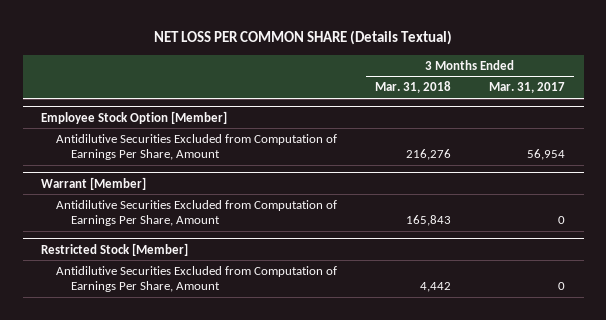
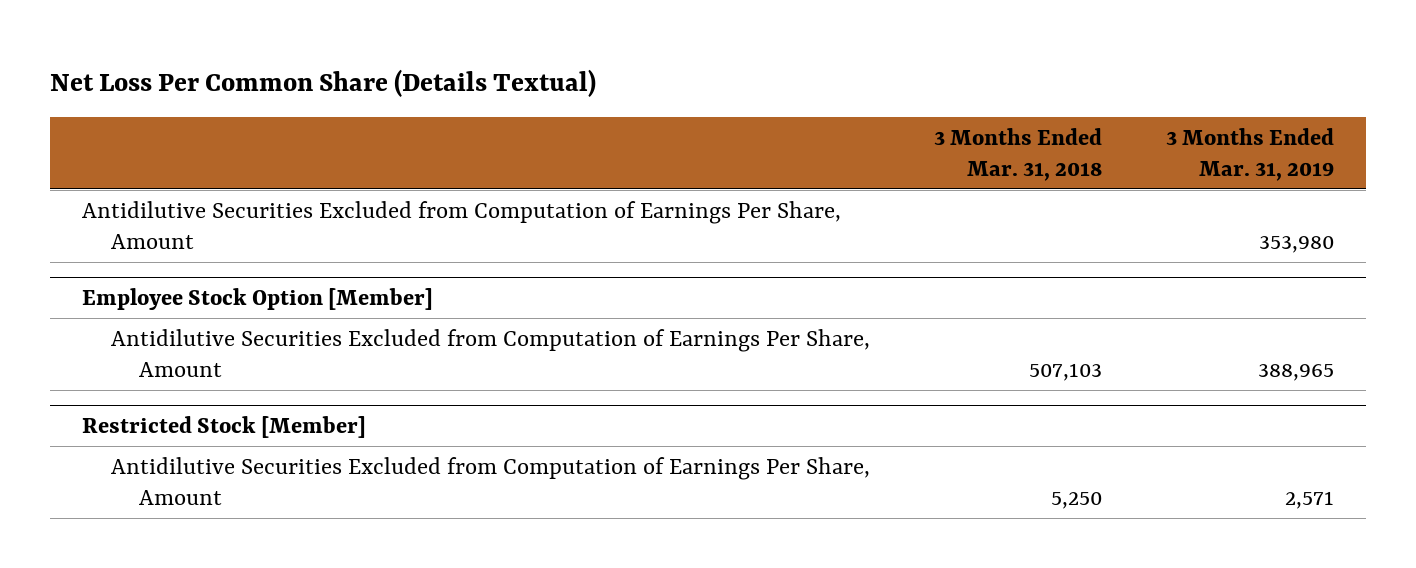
- NET LOSS PER COMMON SHARE (Details Textual)
+ Net Loss Per Common Share (Details Textual)
- | 3 Months Ended Mar. 31, 2018 | 3 Months Ended Mar. 31, 2017
+ | 3 Months Ended Mar. 31, 2018 | 3 Months Ended Mar. 31, 2019
+ Antidilutive Securities Excluded from Computation of Earnings Per Share, Amount | | 353,980
@ Employee Stock Option [Member]
- Antidilutive Securities Excluded from Computation of Earnings Per Share, Amount | 216,276 | 56,954
- Warrant [Member]
- Antidilutive Securities Excluded from Computation of Earnings Per Share, Amount | 165,843 | 0
@ Employee Stock Option [Member]
+ Antidilutive Securities Excluded from Computation of Earnings Per Share, Amount | 507,103 | 388,965
@ Restricted Stock [Member]
- Antidilutive Securities Excluded from Computation of Earnings Per Share, Amount | 4,442 | 0
+ Antidilutive Securities Excluded from Computation of Earnings Per Share, Amount | 5,250 | 2,571

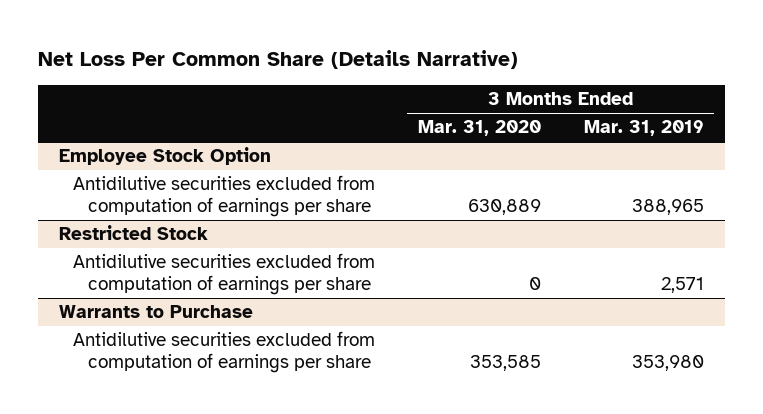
- Net Loss Per Common Share (Details Textual)
+ Net Loss Per Common Share (Details Narrative)
- | 3 Months Ended Mar. 31, 2018 | 3 Months Ended Mar. 31, 2019
+ | 3 Months Ended Mar. 31, 2020 | 3 Months Ended Mar. 31, 2019
- Antidilutive Securities Excluded from Computation of Earnings Per Share, Amount | | 353,980
- Employee Stock Option [Member]
- Antidilutive Securities Excluded from Computation of Earnings Per Share, Amount | 507,103 | 388,965
- Restricted Stock [Member]
- Antidilutive Securities Excluded from Computation of Earnings Per Share, Amount | 5,250 | 2,571
+ Employee Stock Option
+ Antidilutive securities excluded from computation of earnings per share | 630,889 | 388,965
+ Restricted Stock
+ Antidilutive securities excluded from computation of earnings per share | 0 | 2,571
+ Warrants to Purchase
+ Antidilutive securities excluded from computation of earnings per share | 353,585 | 353,980

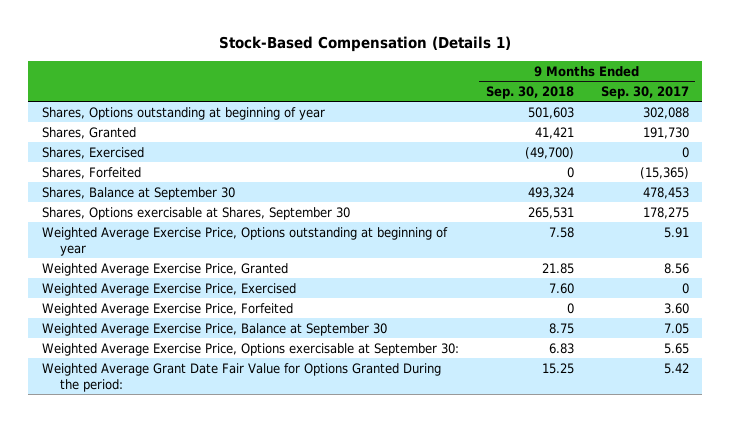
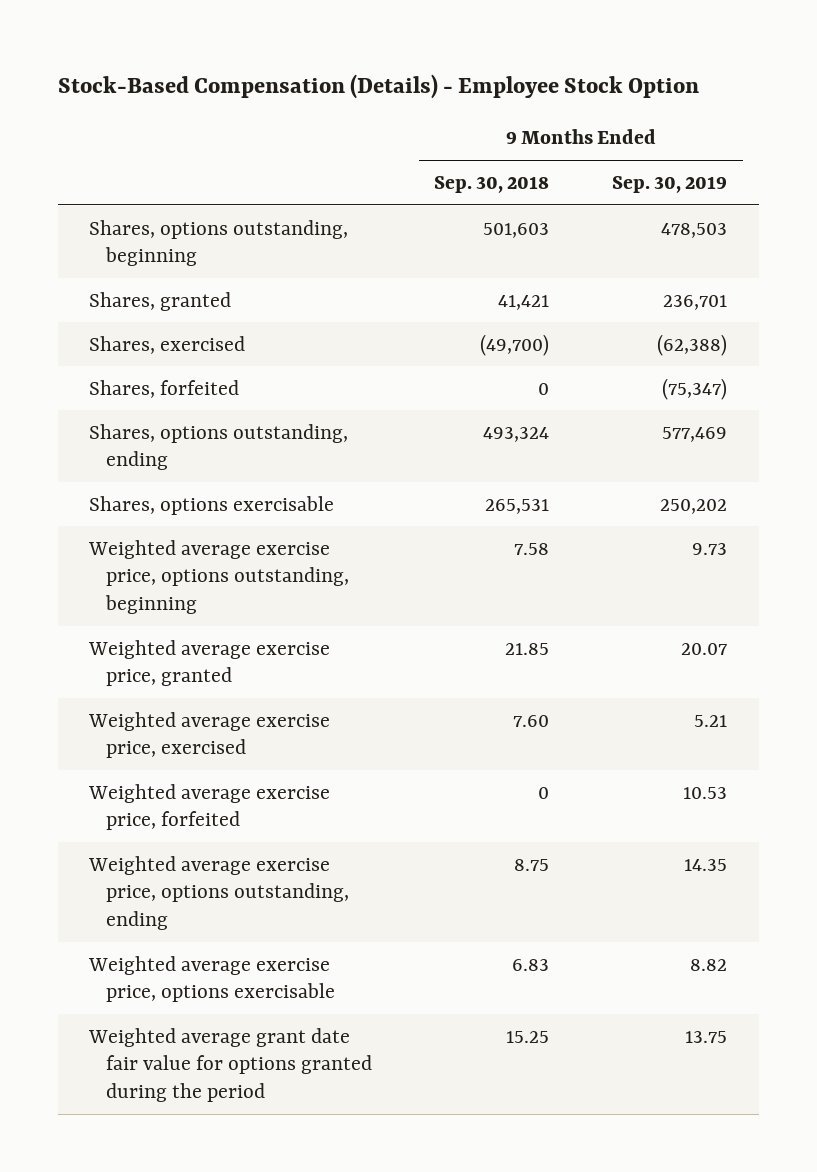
- Stock-Based Compensation (Details 1)
+ Stock-Based Compensation (Details) - Employee Stock Option
- | 9 Months Ended Sep. 30, 2018 | 9 Months Ended Sep. 30, 2017
+ | 9 Months Ended Sep. 30, 2018 | 9 Months Ended Sep. 30, 2019
- Shares, Options outstanding at beginning of year | 501,603 | 302,088
- Shares, Granted | 41,421 | 191,730
- Shares, Exercised | (49,700) | 0
- Shares, Forfeited | 0 | (15,365)
- Shares, Balance at September 30 | 493,324 | 478,453
- Shares, Options exercisable at Shares, September 30 | 265,531 | 178,275
- Weighted Average Exercise Price, Options outstanding at beginning of year | 7.58 | 5.91
- Weighted Average Exercise Price, Granted | 21.85 | 8.56
- Weighted Average Exercise Price, Exercised | 7.60 | 0
- Weighted Average Exercise Price, Forfeited | 0 | 3.60
- Weighted Average Exercise Price, Balance at September 30 | 8.75 | 7.05
- Weighted Average Exercise Price, Options exercisable at September 30: | 6.83 | 5.65
- Weighted Average Grant Date Fair Value for Options Granted During the period: | 15.25 | 5.42
+ Shares, options outstanding, beginning | 501,603 | 478,503
+ Shares, granted | 41,421 | 236,701
+ Shares, exercised | (49,700) | (62,388)
+ Shares, forfeited | 0 | (75,347)
+ Shares, options outstanding, ending | 493,324 | 577,469
+ Shares, options exercisable | 265,531 | 250,202
+ Weighted average exercise price, options outstanding, beginning | 7.58 | 9.73
+ Weighted average exercise price, granted | 21.85 | 20.07
+ Weighted average exercise price, exercised | 7.60 | 5.21
+ Weighted average exercise price, forfeited | 0 | 10.53
+ Weighted average exercise price, options outstanding, ending | 8.75 | 14.35
+ Weighted average exercise price, options exercisable | 6.83 | 8.82
+ Weighted average grant date fair value for options granted during the period | 15.25 | 13.75

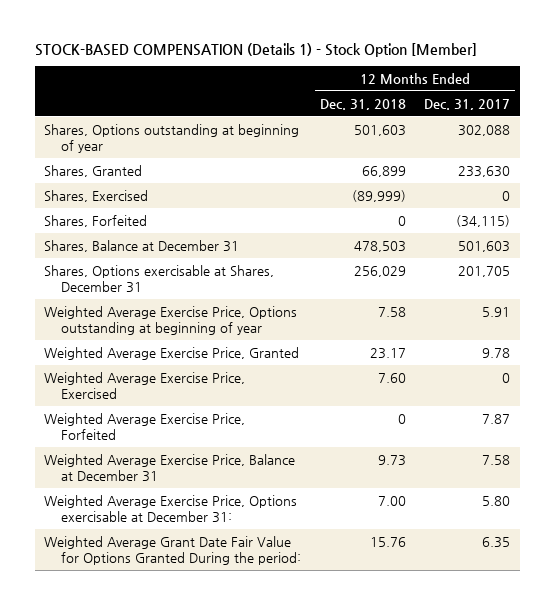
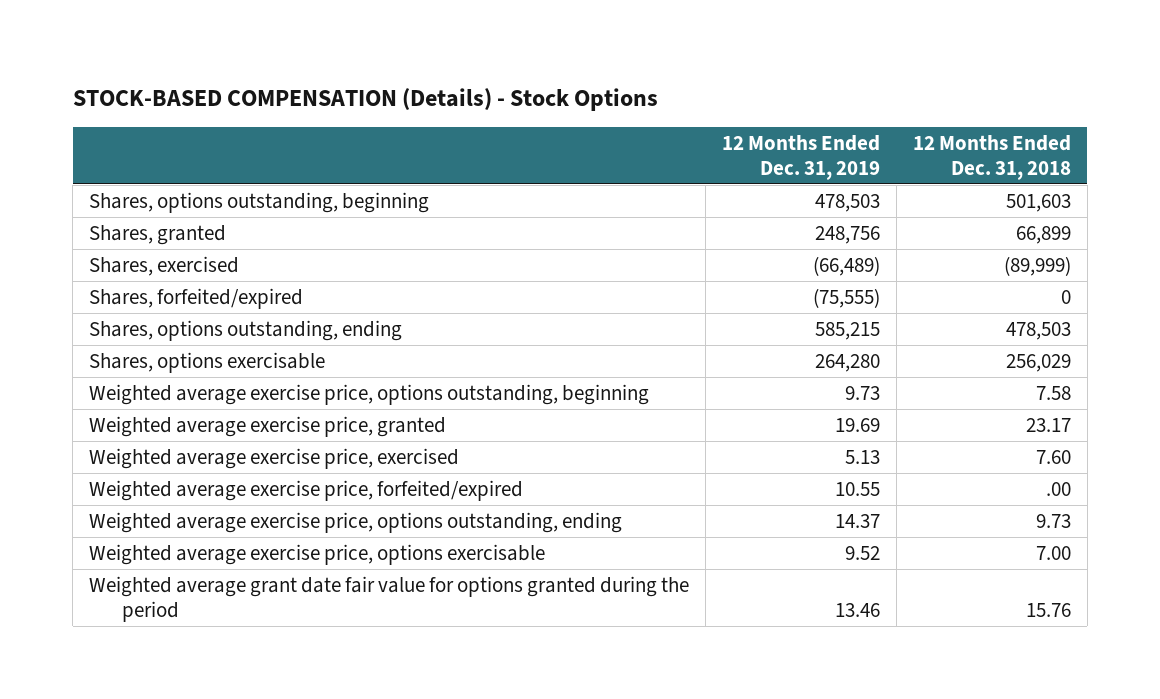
- STOCK-BASED COMPENSATION (Details 1) - Stock Option [Member]
+ STOCK-BASED COMPENSATION (Details) - Stock Options
- | 12 Months Ended Dec. 31, 2018 | 12 Months Ended Dec. 31, 2017
+ | 12 Months Ended Dec. 31, 2019 | 12 Months Ended Dec. 31, 2018
- Shares, Options outstanding at beginning of year | 501,603 | 302,088
- Shares, Granted | 66,899 | 233,630
- Shares, Exercised | (89,999) | 0
- Shares, Forfeited | 0 | (34,115)
- Shares, Balance at December 31 | 478,503 | 501,603
- Shares, Options exercisable at Shares, December 31 | 256,029 | 201,705
- Weighted Average Exercise Price, Options outstanding at beginning of year | 7.58 | 5.91
- Weighted Average Exercise Price, Granted | 23.17 | 9.78
- Weighted Average Exercise Price, Exercised | 7.60 | 0
- Weighted Average Exercise Price, Forfeited | 0 | 7.87
- Weighted Average Exercise Price, Balance at December 31 | 9.73 | 7.58
- Weighted Average Exercise Price, Options exercisable at December 31: | 7.00 | 5.80
- Weighted Average Grant Date Fair Value for Options Granted During the period: | 15.76 | 6.35
+ Shares, options outstanding, beginning | 478,503 | 501,603
+ Shares, granted | 248,756 | 66,899
+ Shares, exercised | (66,489) | (89,999)
+ Shares, forfeited/expired | (75,555) | 0
+ Shares, options outstanding, ending | 585,215 | 478,503
+ Shares, options exercisable | 264,280 | 256,029
+ Weighted average exercise price, options outstanding, beginning | 9.73 | 7.58
+ Weighted average exercise price, granted | 19.69 | 23.17
+ Weighted average exercise price, exercised | 5.13 | 7.60
+ Weighted average exercise price, forfeited/expired | 10.55 | .00
+ Weighted average exercise price, options outstanding, ending | 14.37 | 9.73
+ Weighted average exercise price, options exercisable | 9.52 | 7.00
+ Weighted average grant date fair value for options granted during the period | 13.46 | 15.76

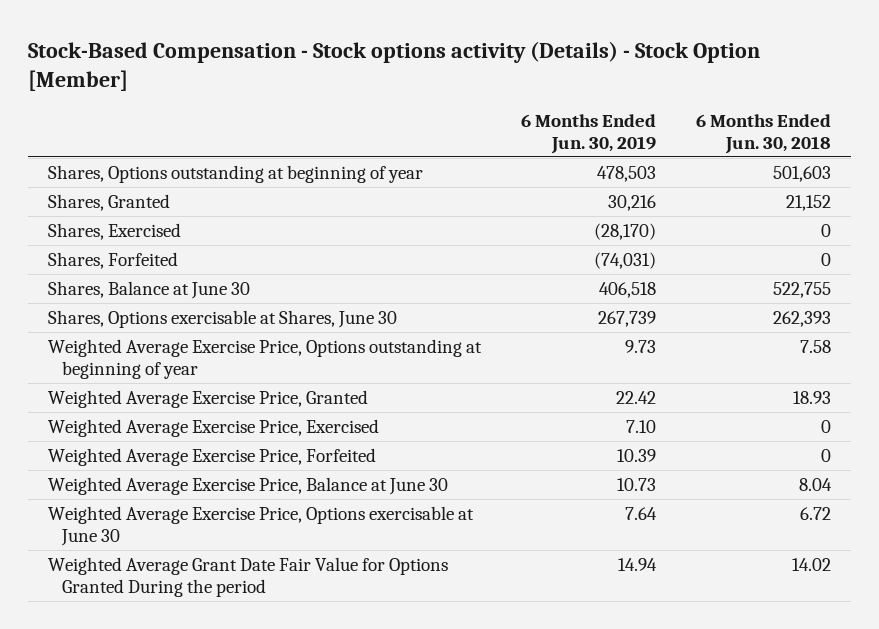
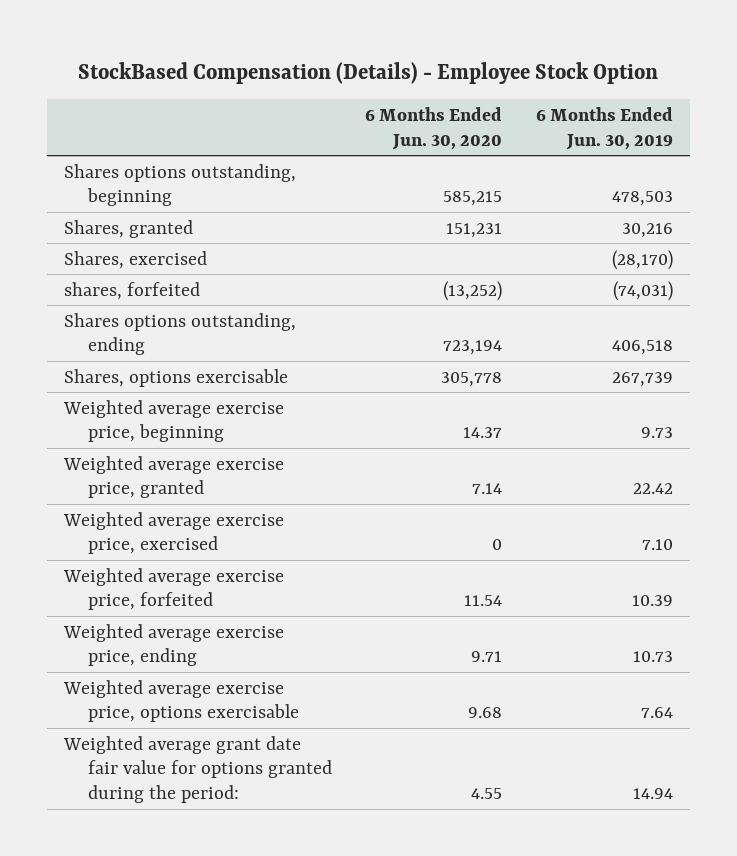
- Stock-Based Compensation - Stock options activity (Details) - Stock Option [Member]
+ StockBased Compensation (Details) - Employee Stock Option
- | 6 Months Ended Jun. 30, 2019 | 6 Months Ended Jun. 30, 2018
+ | 6 Months Ended Jun. 30, 2020 | 6 Months Ended Jun. 30, 2019
- Shares, Options outstanding at beginning of year | 478,503 | 501,603
- Shares, Granted | 30,216 | 21,152
- Shares, Exercised | (28,170) | 0
- Shares, Forfeited | (74,031) | 0
- Shares, Balance at June 30 | 406,518 | 522,755
- Shares, Options exercisable at Shares, June 30 | 267,739 | 262,393
- Weighted Average Exercise Price, Options outstanding at beginning of year | 9.73 | 7.58
- Weighted Average Exercise Price, Granted | 22.42 | 18.93
- Weighted Average Exercise Price, Exercised | 7.10 | 0
- Weighted Average Exercise Price, Forfeited | 10.39 | 0
- Weighted Average Exercise Price, Balance at June 30 | 10.73 | 8.04
- Weighted Average Exercise Price, Options exercisable at June 30 | 7.64 | 6.72
- Weighted Average Grant Date Fair Value for Options Granted During the period | 14.94 | 14.02
+ Shares options outstanding, beginning | 585,215 | 478,503
+ Shares, granted | 151,231 | 30,216
+ Shares, exercised | | (28,170)
+ shares, forfeited | (13,252) | (74,031)
+ Shares options outstanding, ending | 723,194 | 406,518
+ Shares, options exercisable | 305,778 | 267,739
+ Weighted average exercise price, beginning | 14.37 | 9.73
+ Weighted average exercise price, granted | 7.14 | 22.42
+ Weighted average exercise price, exercised | 0 | 7.10
+ Weighted average exercise price, forfeited | 11.54 | 10.39
+ Weighted average exercise price, ending | 9.71 | 10.73
+ Weighted average exercise price, options exercisable | 9.68 | 7.64
+ Weighted average grant date fair value for options granted during the period: | 4.55 | 14.94

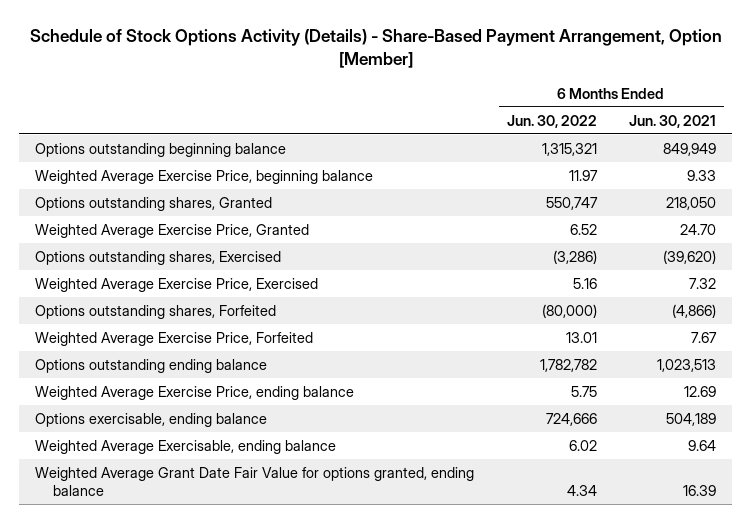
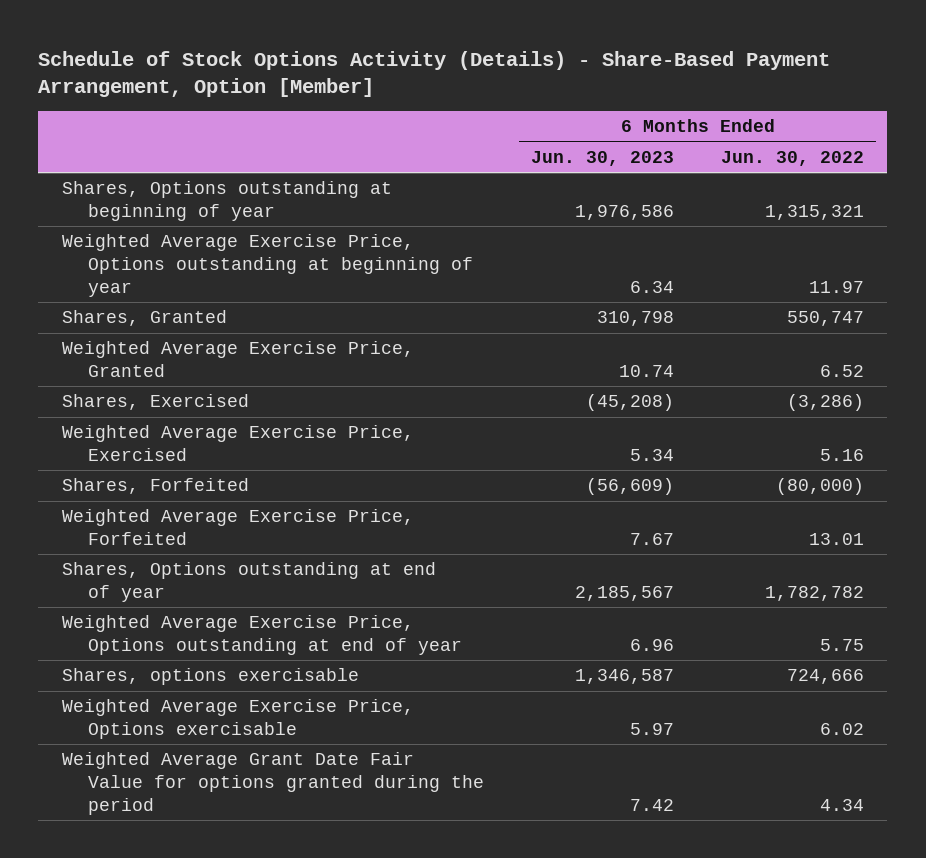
- | 6 Months Ended Jun. 30, 2022 | 6 Months Ended Jun. 30, 2021
+ | 6 Months Ended Jun. 30, 2023 | 6 Months Ended Jun. 30, 2022
- Options outstanding beginning balance | 1,315,321 | 849,949
- Weighted Average Exercise Price, beginning balance | 11.97 | 9.33
- Options outstanding shares, Granted | 550,747 | 218,050
+ Shares, Options outstanding at beginning of year | 1,976,586 | 1,315,321
+ Weighted Average Exercise Price, Options outstanding at beginning of year | 6.34 | 11.97
+ Shares, Granted | 310,798 | 550,747
- Options outstanding shares, Exercised | (3,286) | (39,620)
+ Shares, Exercised | (45,208) | (3,286)
- Options outstanding shares, Forfeited | (80,000) | (4,866)
+ Shares, Forfeited | (56,609) | (80,000)
- Options outstanding ending balance | 1,782,782 | 1,023,513
- Weighted Average Exercise Price, ending balance | 5.75 | 12.69
- Options exercisable, ending balance | 724,666 | 504,189
- Weighted Average Exercisable, ending balance | 6.02 | 9.64
- Weighted Average Grant Date Fair Value for options granted, ending balance | 4.34 | 16.39
+ Shares, Options outstanding at end of year | 2,185,567 | 1,782,782
+ Weighted Average Exercise Price, Options outstanding at end of year | 6.96 | 5.75
+ Shares, options exercisable | 1,346,587 | 724,666
+ Weighted Average Exercise Price, Options exercisable | 5.97 | 6.02
+ Weighted Average Grant Date Fair Value for options granted during the period | 7.42 | 4.34

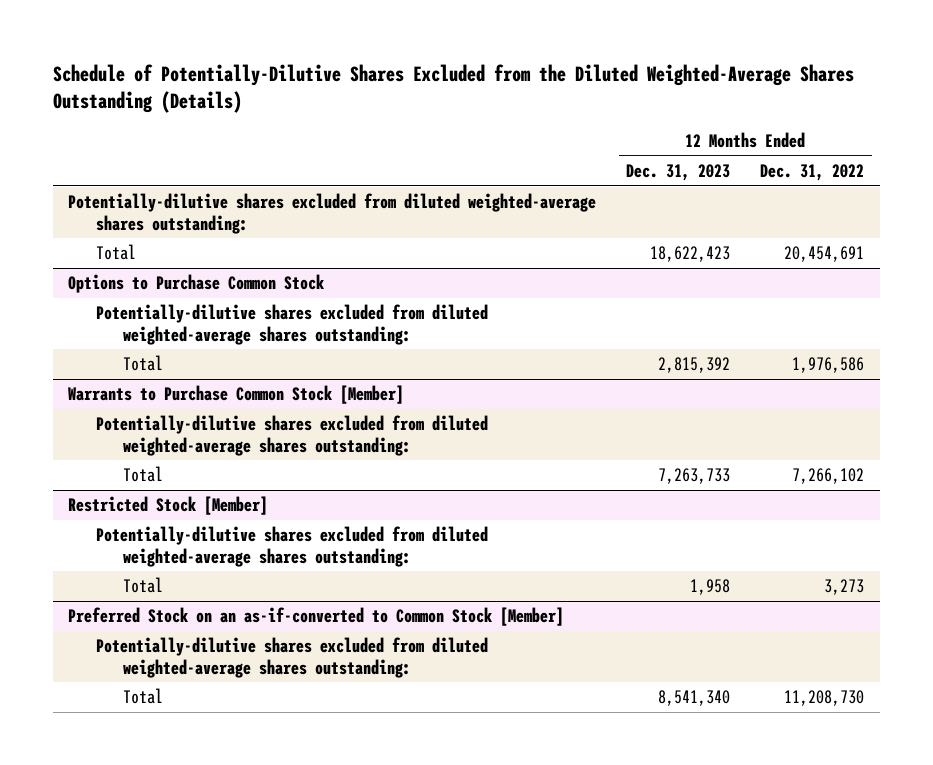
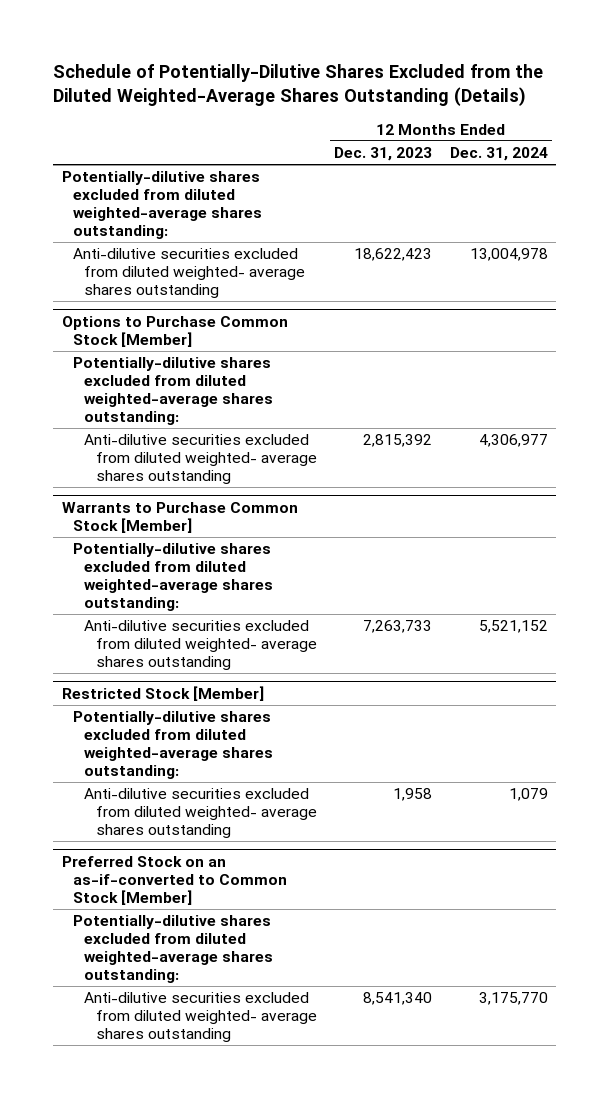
- | 12 Months Ended Dec. 31, 2023 | 12 Months Ended Dec. 31, 2022
+ | 12 Months Ended Dec. 31, 2023 | 12 Months Ended Dec. 31, 2024
- Total | 18,622,423 | 20,454,691
- Options to Purchase Common Stock
+ Anti-dilutive securities excluded from diluted weighted- average shares outstanding | 18,622,423 | 13,004,978
+ Options to Purchase Common Stock [Member]
- Total | 2,815,392 | 1,976,586
+ Anti-dilutive securities excluded from diluted weighted- average shares outstanding | 2,815,392 | 4,306,977
@ Warrants to Purchase Common Stock [Member]
- Total | 7,263,733 | 7,266,102
+ Anti-dilutive securities excluded from diluted weighted- average shares outstanding | 7,263,733 | 5,521,152
@ Restricted Stock [Member]
- Total | 1,958 | 3,273
+ Anti-dilutive securities excluded from diluted weighted- average shares outstanding | 1,958 | 1,079
@ Preferred Stock on an as-if-converted to Common Stock [Member]
- Total | 8,541,340 | 11,208,730
+ Anti-dilutive securities excluded from diluted weighted- average shares outstanding | 8,541,340 | 3,175,770

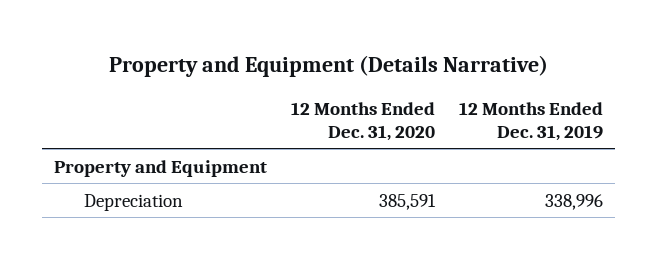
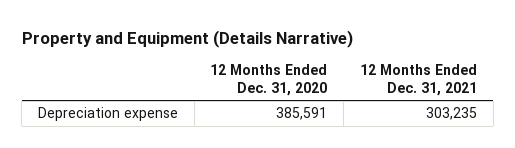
- | 12 Months Ended Dec. 31, 2020 | 12 Months Ended Dec. 31, 2019
+ | 12 Months Ended Dec. 31, 2020 | 12 Months Ended Dec. 31, 2021
- Property and Equipment
- Depreciation | 385,591 | 338,996
+ Depreciation expense | 385,591 | 303,235

